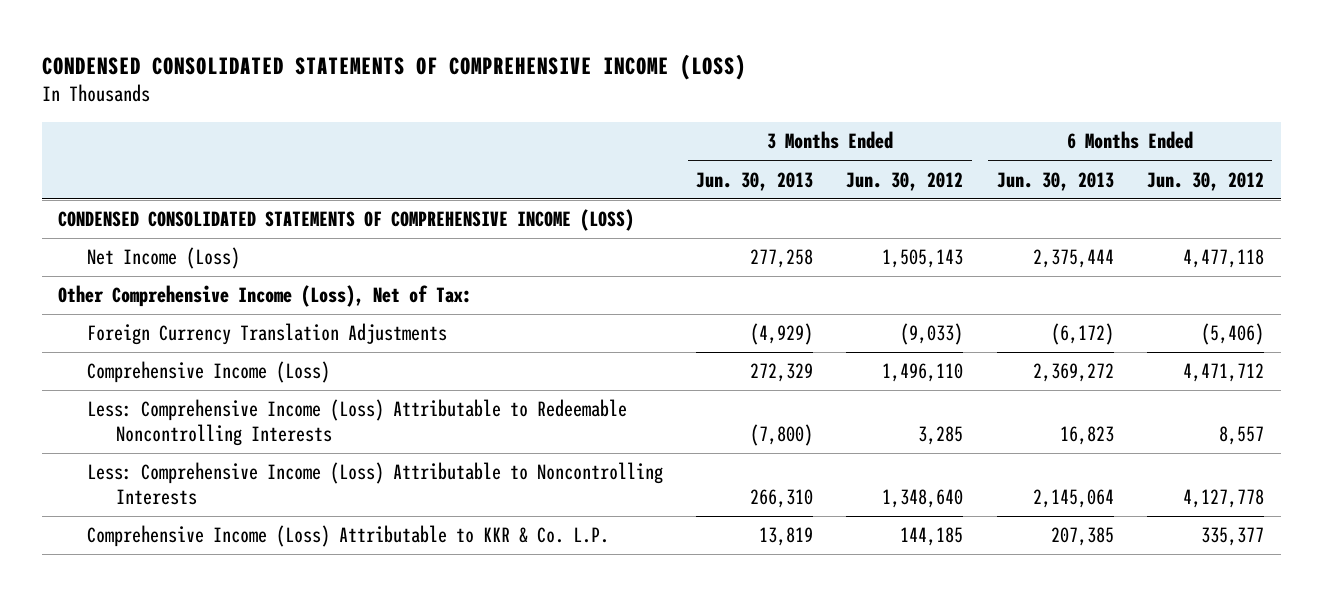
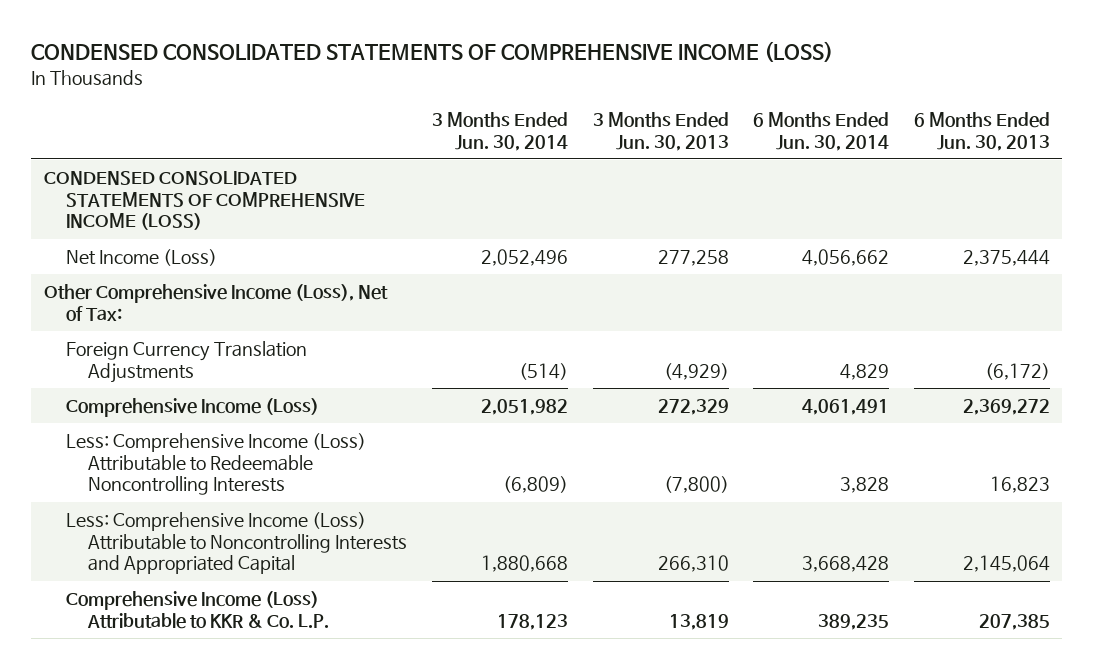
- | 3 Months Ended Jun. 30, 2013 | 3 Months Ended Jun. 30, 2012 | 6 Months Ended Jun. 30, 2013 | 6 Months Ended Jun. 30, 2012
+ | 3 Months Ended Jun. 30, 2014 | 3 Months Ended Jun. 30, 2013 | 6 Months Ended Jun. 30, 2014 | 6 Months Ended Jun. 30, 2013
- Less: Comprehensive Income (Loss) Attributable to Noncontrolling Interests | 266,310 | 1,348,640 | 2,145,064 | 4,127,778
+ Less: Comprehensive Income (Loss) Attributable to Noncontrolling Interests and Appropriated Capital | 1,880,668 | 266,310 | 3,668,428 | 2,145,064

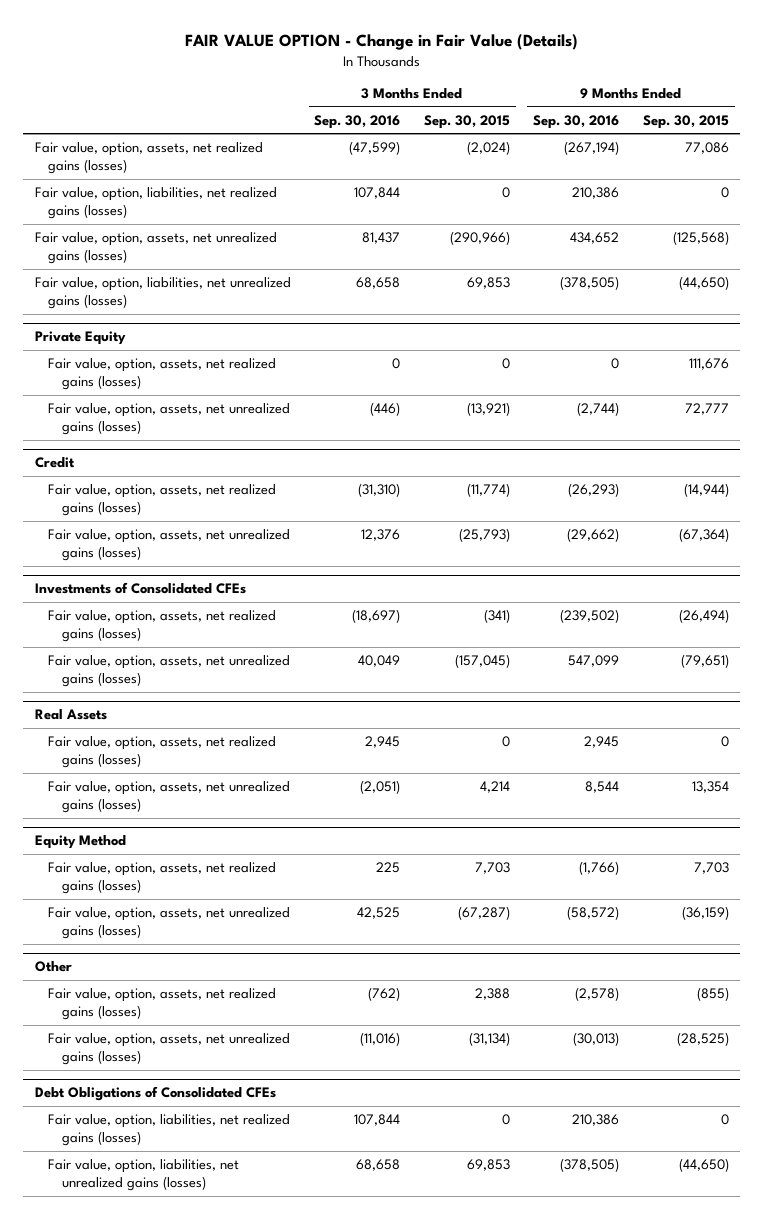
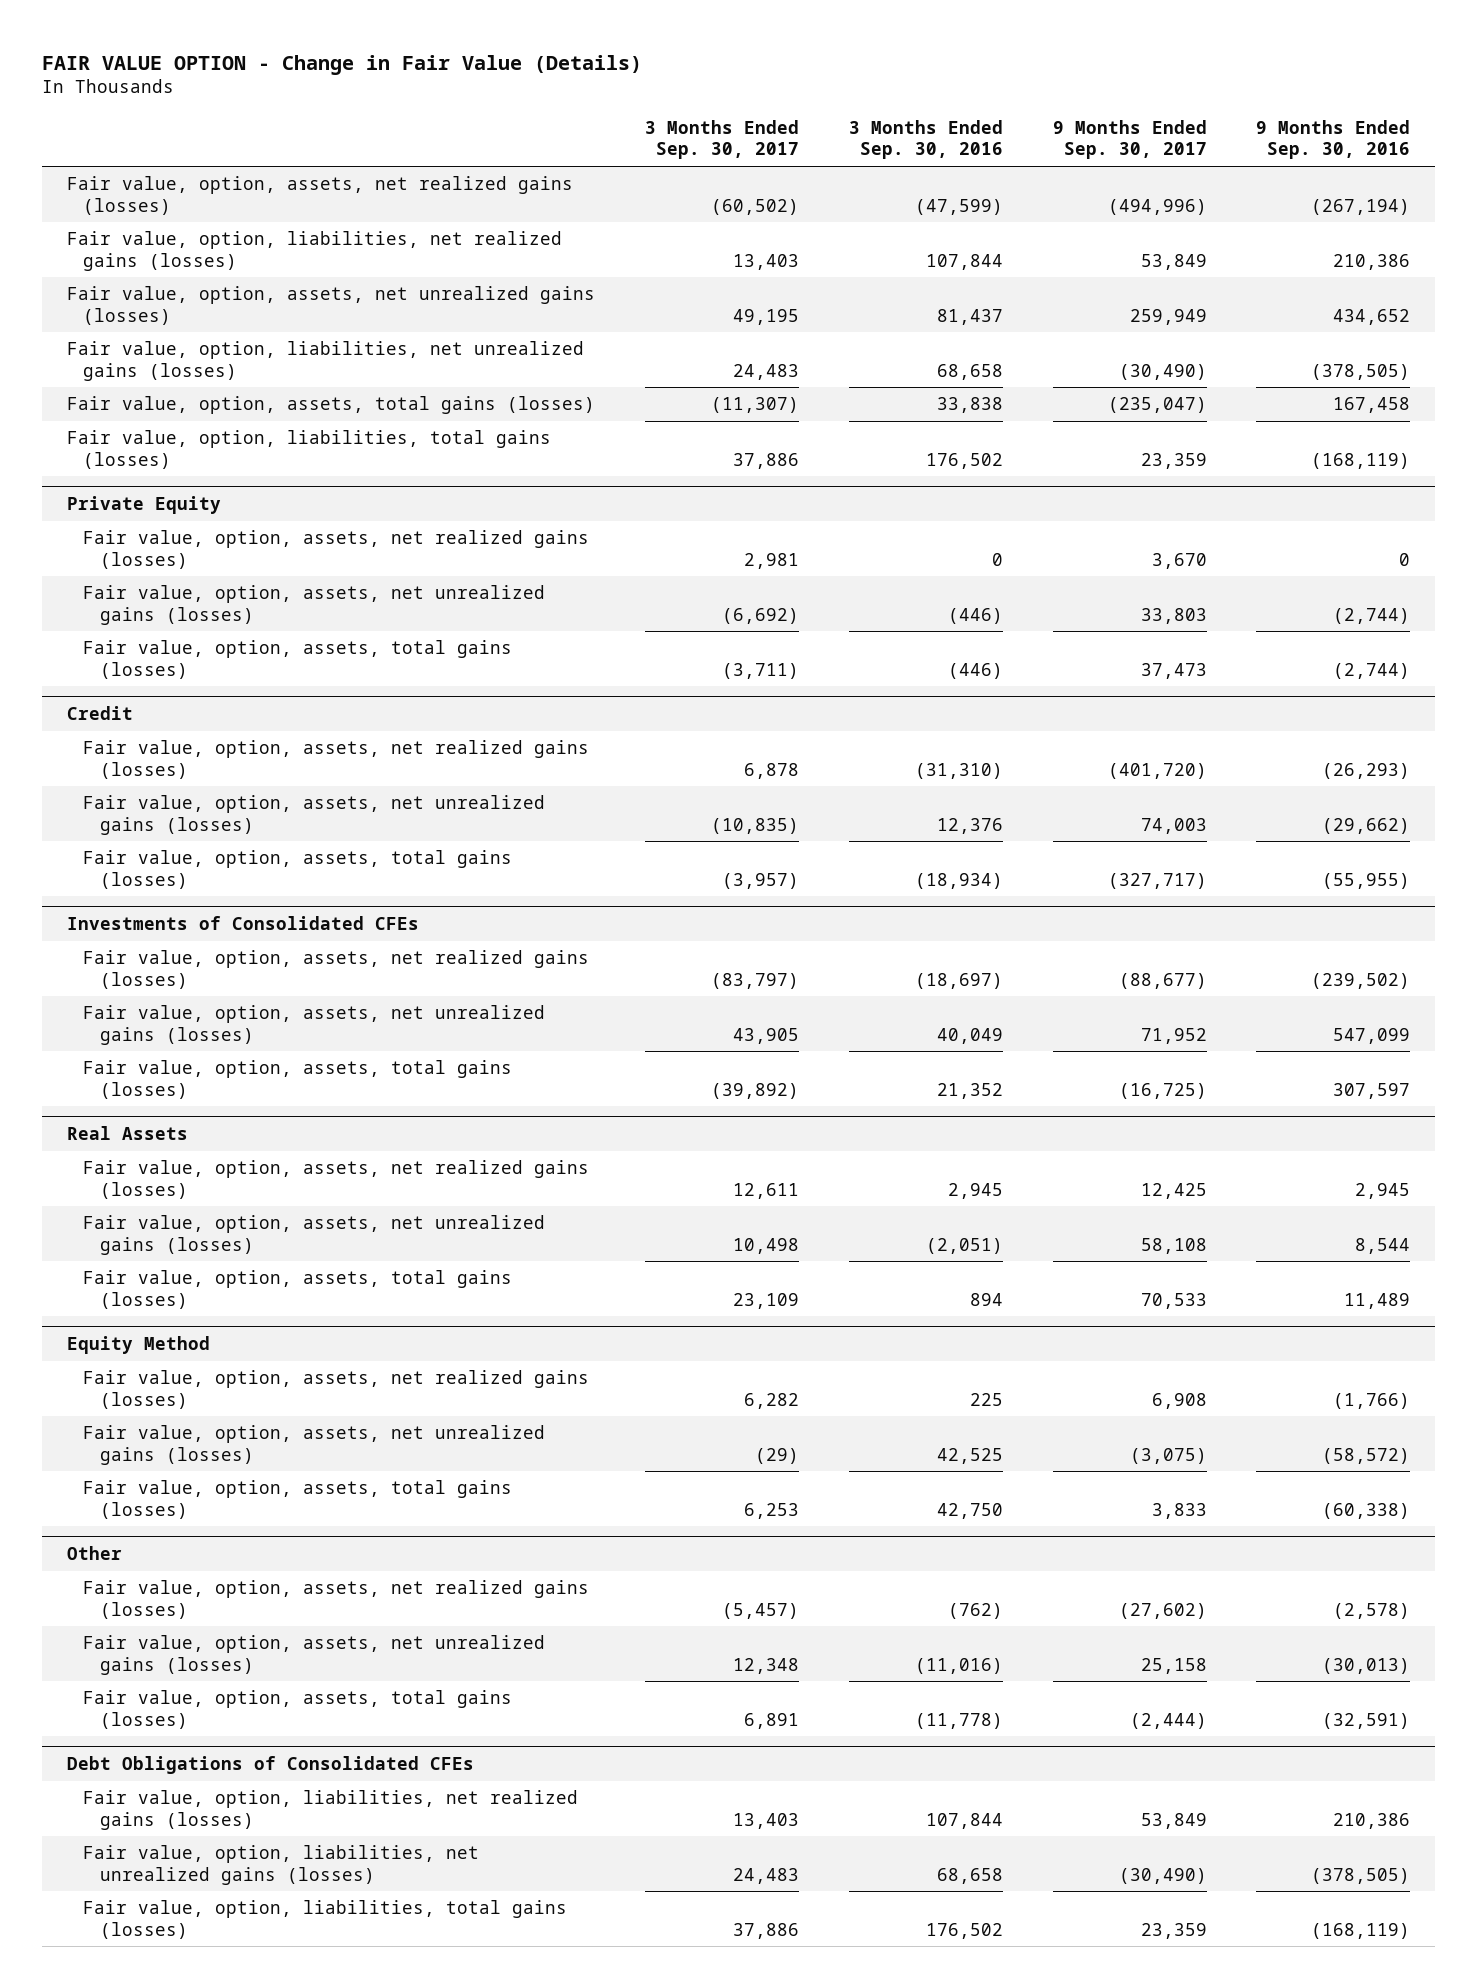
- | 3 Months Ended Sep. 30, 2016 | 3 Months Ended Sep. 30, 2015 | 9 Months Ended Sep. 30, 2016 | 9 Months Ended Sep. 30, 2015
+ | 3 Months Ended Sep. 30, 2017 | 3 Months Ended Sep. 30, 2016 | 9 Months Ended Sep. 30, 2017 | 9 Months Ended Sep. 30, 2016
+ Fair value, option, assets, total gains (losses) | (11,307) | 33,838 | (235,047) | 167,458
+ Fair value, option, liabilities, total gains (losses) | 37,886 | 176,502 | 23,359 | (168,119)
@ Private Equity
+ Fair value, option, assets, total gains (losses) | (3,711) | (446) | 37,473 | (2,744)
@ Credit
+ Fair value, option, assets, total gains (losses) | (3,957) | (18,934) | (327,717) | (55,955)
@ Investments of Consolidated CFEs
+ Fair value, option, assets, total gains (losses) | (39,892) | 21,352 | (16,725) | 307,597
@ Real Assets
+ Fair value, option, assets, total gains (losses) | 23,109 | 894 | 70,533 | 11,489
@ Equity Method
+ Fair value, option, assets, total gains (losses) | 6,253 | 42,750 | 3,833 | (60,338)
@ Other
+ Fair value, option, assets, total gains (losses) | 6,891 | (11,778) | (2,444) | (32,591)
@ Debt Obligations of Consolidated CFEs
+ Fair value, option, liabilities, total gains (losses) | 37,886 | 176,502 | 23,359 | (168,119)

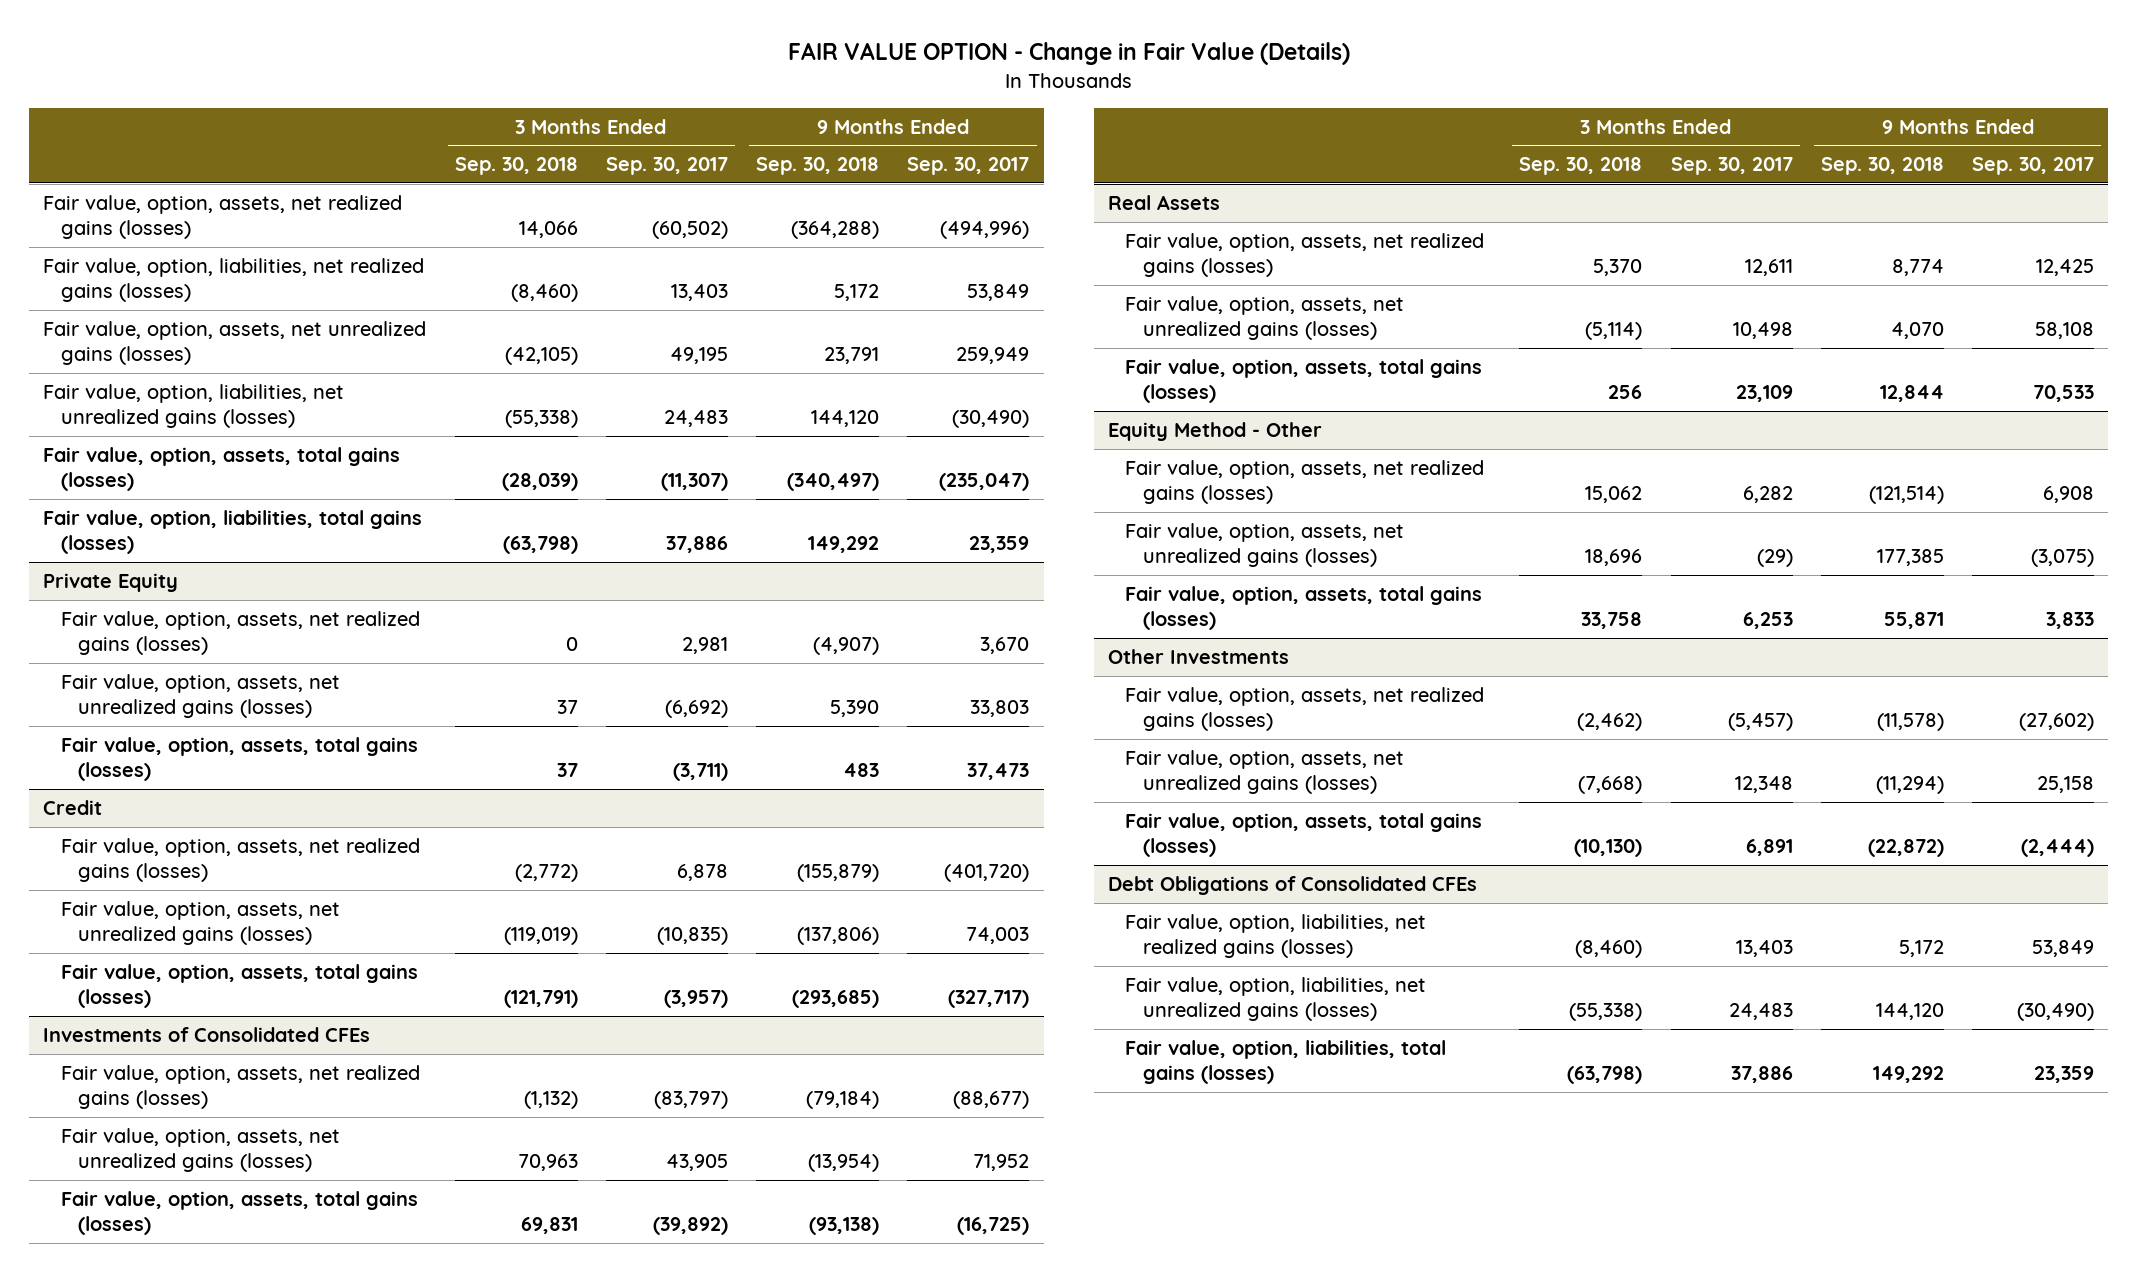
- | 3 Months Ended Sep. 30, 2017 | 3 Months Ended Sep. 30, 2016 | 9 Months Ended Sep. 30, 2017 | 9 Months Ended Sep. 30, 2016
+ | 3 Months Ended Sep. 30, 2018 | 3 Months Ended Sep. 30, 2017 | 9 Months Ended Sep. 30, 2018 | 9 Months Ended Sep. 30, 2017
- Equity Method
+ Equity Method - Other
- Other
+ Other Investments

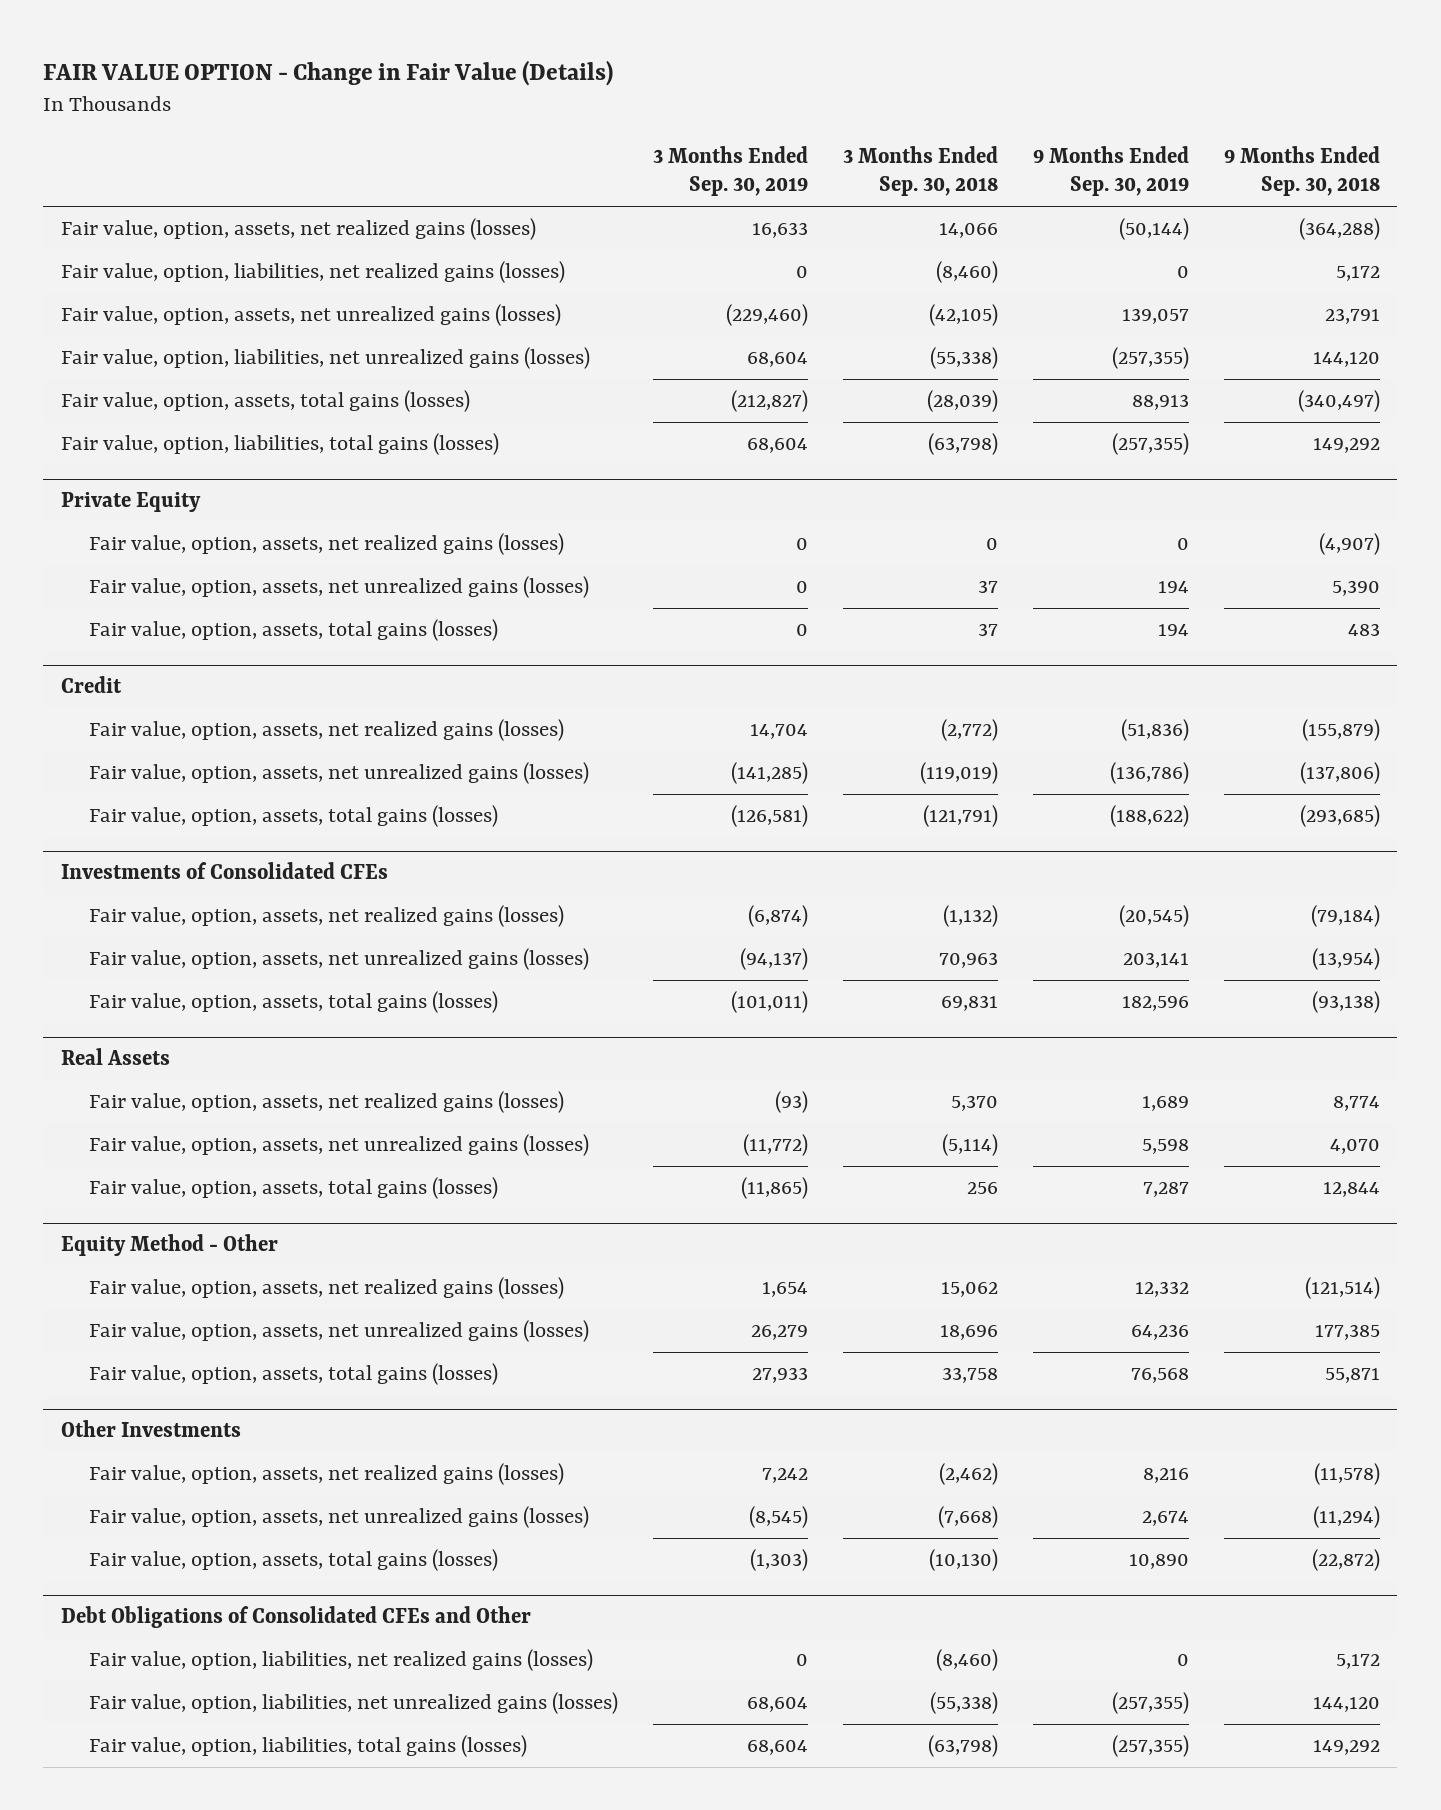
- | 3 Months Ended Sep. 30, 2018 | 3 Months Ended Sep. 30, 2017 | 9 Months Ended Sep. 30, 2018 | 9 Months Ended Sep. 30, 2017
+ | 3 Months Ended Sep. 30, 2019 | 3 Months Ended Sep. 30, 2018 | 9 Months Ended Sep. 30, 2019 | 9 Months Ended Sep. 30, 2018
- Debt Obligations of Consolidated CFEs
+ Debt Obligations of Consolidated CFEs and Other

